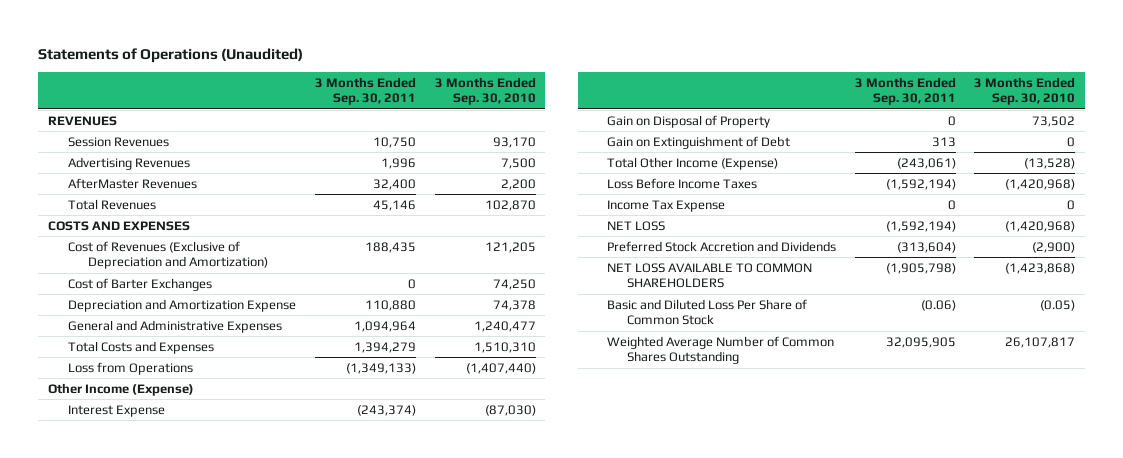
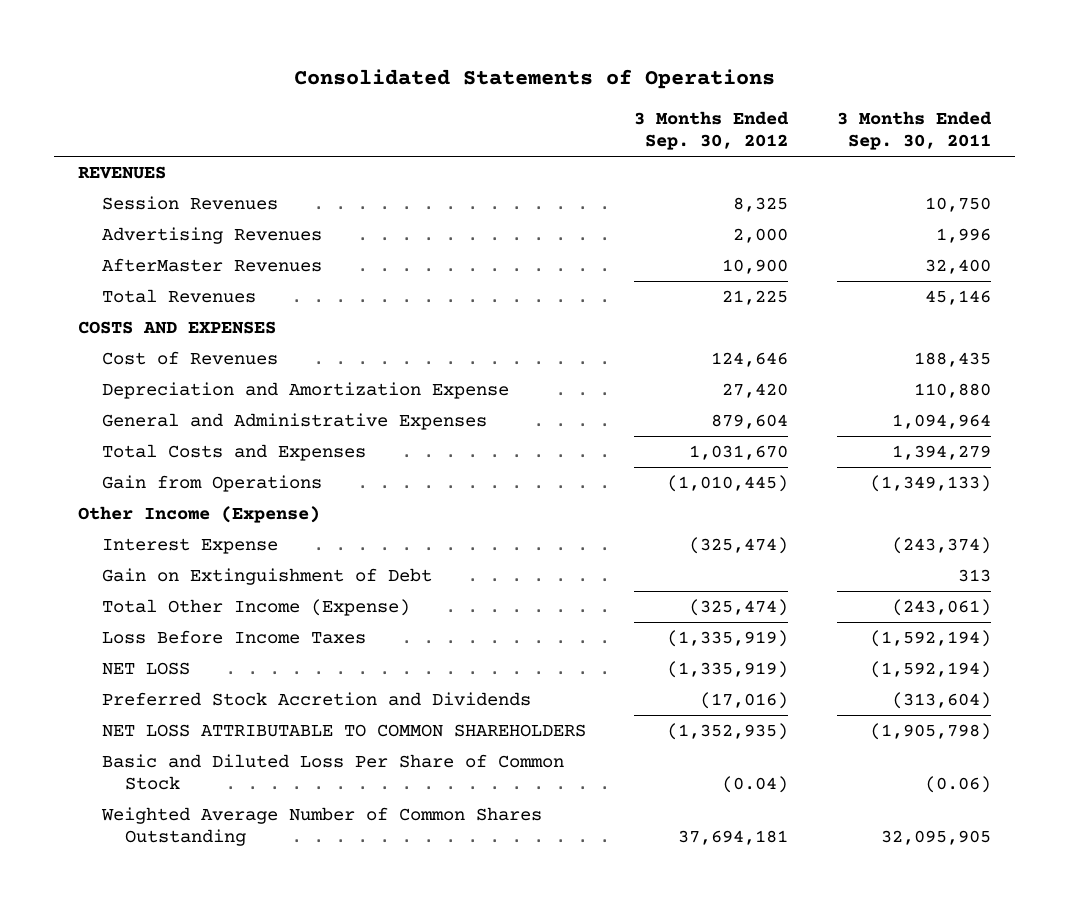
- Statements of Operations (Unaudited)
+ Consolidated Statements of Operations
- | 3 Months Ended Sep. 30, 2011 | 3 Months Ended Sep. 30, 2010
+ | 3 Months Ended Sep. 30, 2012 | 3 Months Ended Sep. 30, 2011
- Cost of Revenues (Exclusive of Depreciation and Amortization) | 188,435 | 121,205
- Cost of Barter Exchanges | 0 | 74,250
+ Cost of Revenues | 124,646 | 188,435
- Loss from Operations | (1,349,133) | (1,407,440)
+ Gain from Operations | (1,010,445) | (1,349,133)
- Gain on Disposal of Property | 0 | 73,502
- Income Tax Expense | 0 | 0
- NET LOSS AVAILABLE TO COMMON SHAREHOLDERS | (1,905,798) | (1,423,868)
+ NET LOSS ATTRIBUTABLE TO COMMON SHAREHOLDERS | (1,352,935) | (1,905,798)

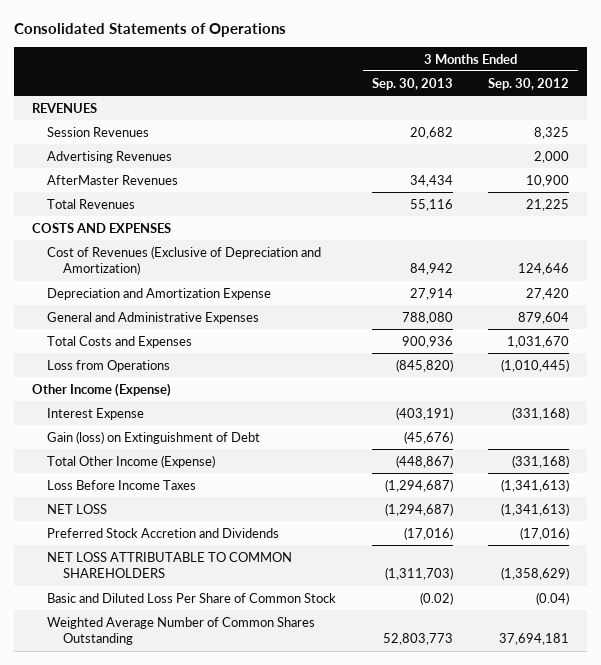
- | 3 Months Ended Sep. 30, 2012 | 3 Months Ended Sep. 30, 2011
+ | 3 Months Ended Sep. 30, 2013 | 3 Months Ended Sep. 30, 2012
- Cost of Revenues | 124,646 | 188,435
+ Cost of Revenues (Exclusive of Depreciation and Amortization) | 84,942 | 124,646
- Gain from Operations | (1,010,445) | (1,349,133)
+ Loss from Operations | (845,820) | (1,010,445)
- Interest Expense | (325,474) | (243,374)
- Gain on Extinguishment of Debt | | 313
- Total Other Income (Expense) | (325,474) | (243,061)
- Loss Before Income Taxes | (1,335,919) | (1,592,194)
- NET LOSS | (1,335,919) | (1,592,194)
+ Interest Expense | (403,191) | (331,168)
+ Gain (loss) on Extinguishment of Debt | (45,676) |
+ Total Other Income (Expense) | (448,867) | (331,168)
+ Loss Before Income Taxes | (1,294,687) | (1,341,613)
+ NET LOSS | (1,294,687) | (1,341,613)
- NET LOSS ATTRIBUTABLE TO COMMON SHAREHOLDERS | (1,352,935) | (1,905,798)
+ NET LOSS ATTRIBUTABLE TO COMMON SHAREHOLDERS | (1,311,703) | (1,358,629)

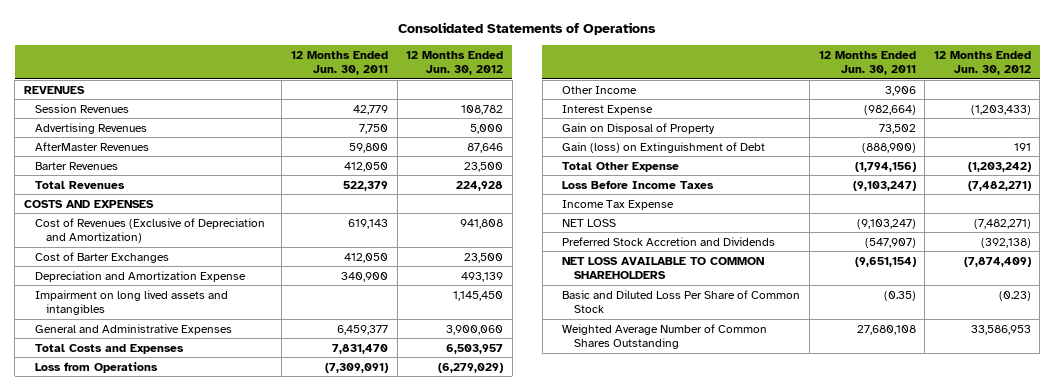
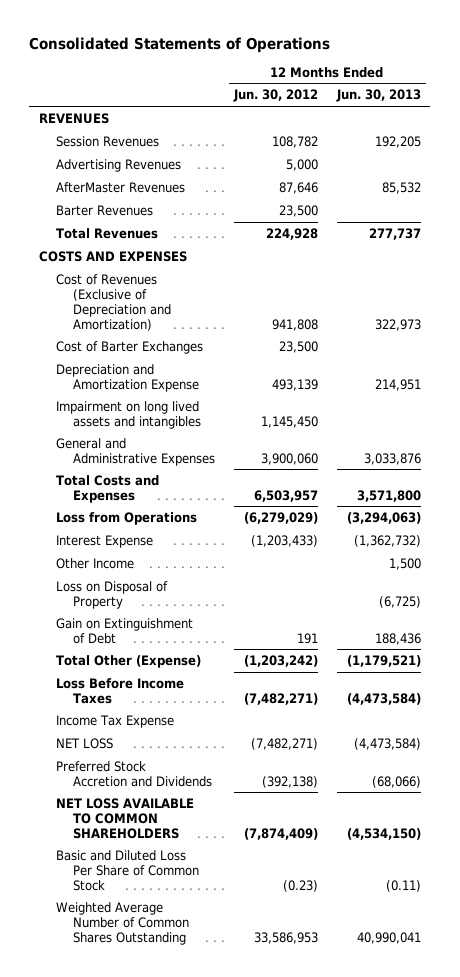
- | 12 Months Ended Jun. 30, 2011 | 12 Months Ended Jun. 30, 2012
+ | 12 Months Ended Jun. 30, 2012 | 12 Months Ended Jun. 30, 2013
- Gain on Disposal of Property | 73,502 |
- Gain (loss) on Extinguishment of Debt | (888,900) | 191
- Total Other Expense | (1,794,156) | (1,203,242)
moved down: Other Income | | 1,500
+ Loss on Disposal of Property | | (6,725)
+ Gain on Extinguishment of Debt | 191 | 188,436
+ Total Other (Expense) | (1,203,242) | (1,179,521)

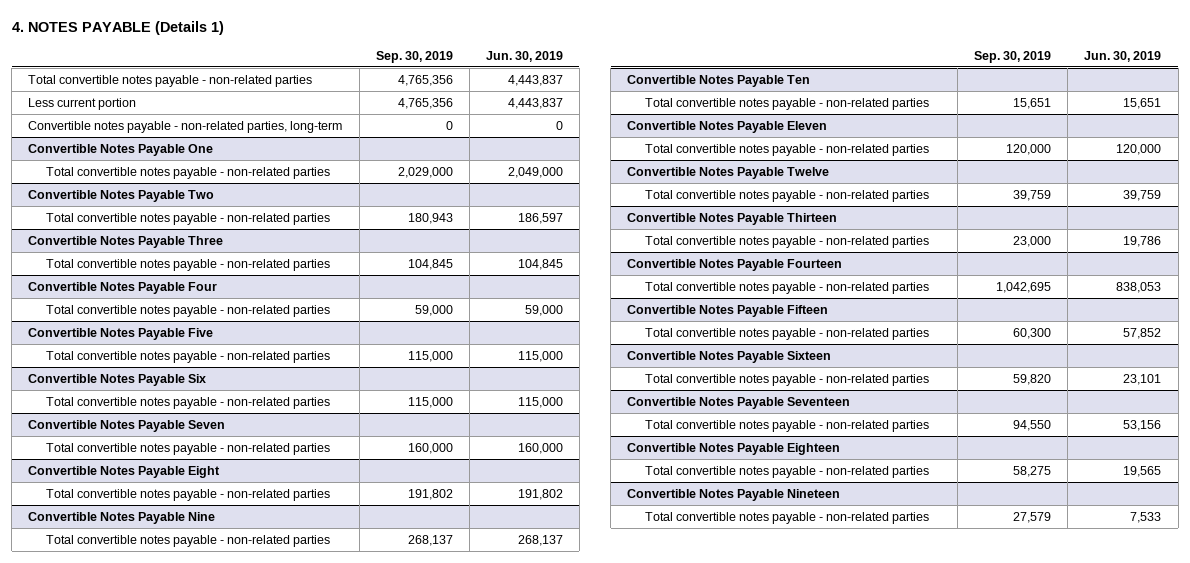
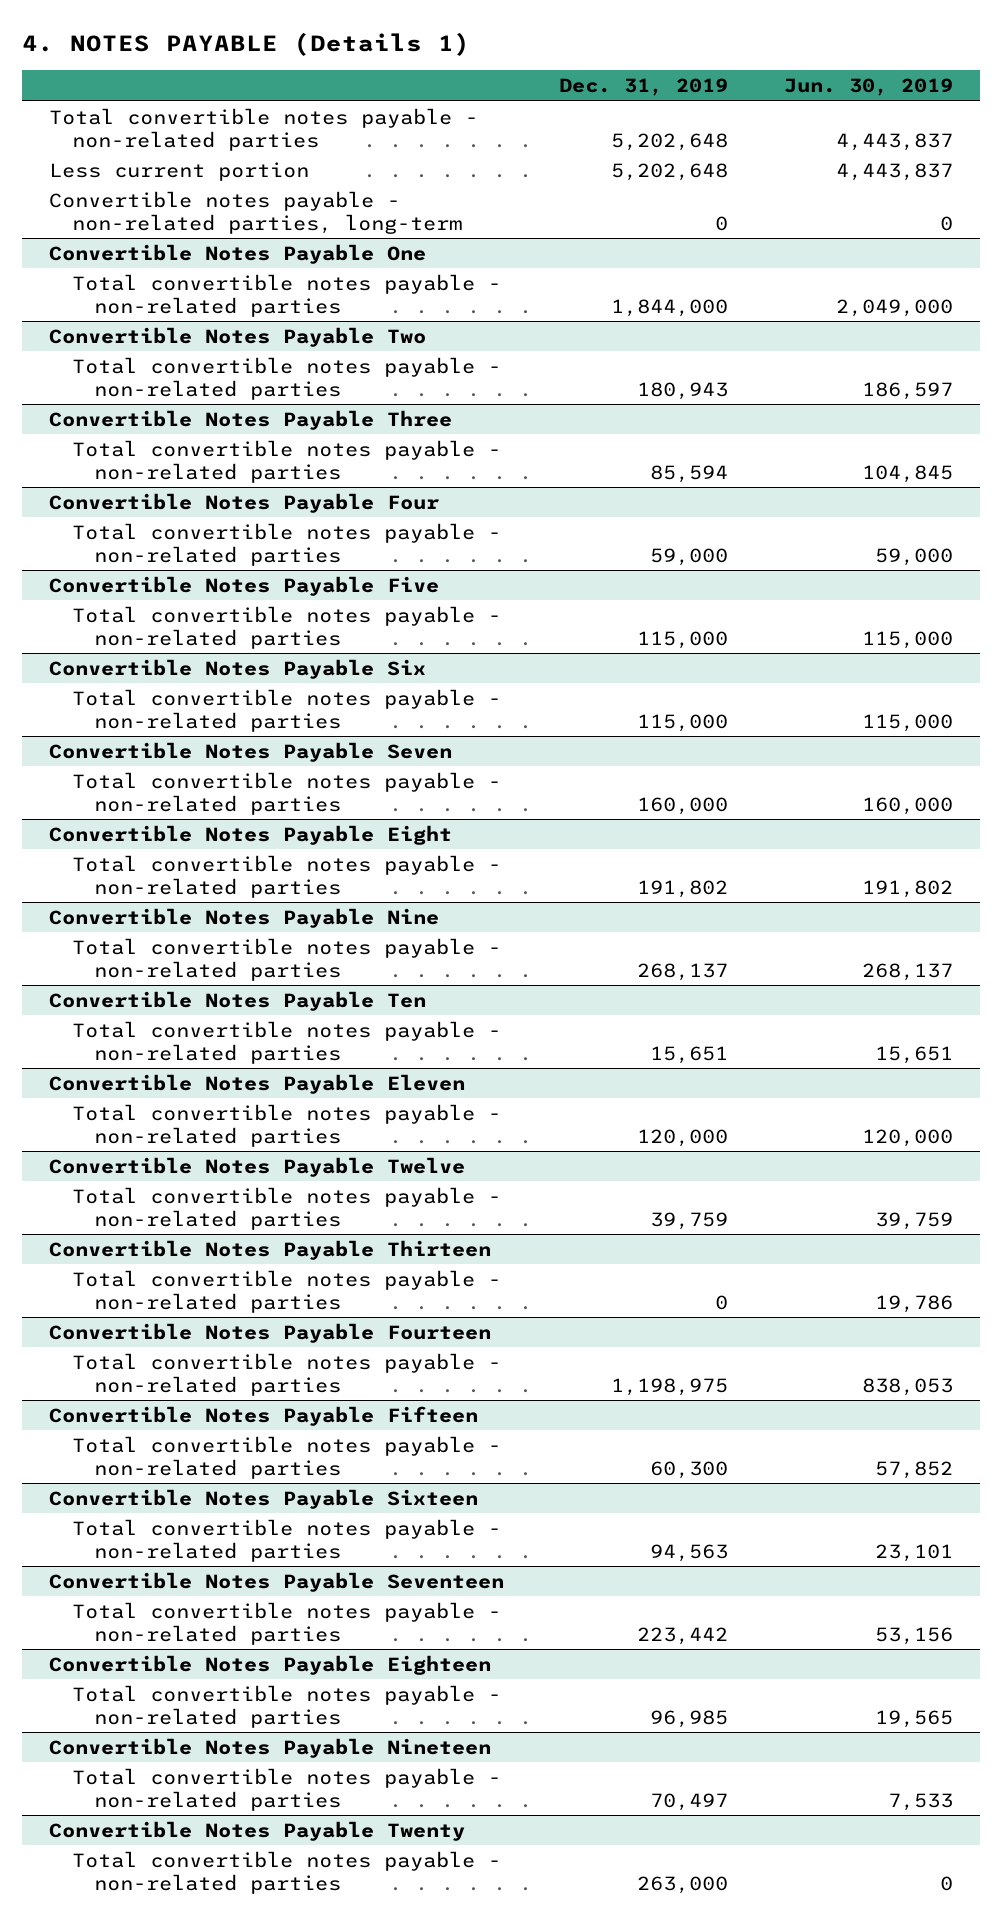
- | Sep. 30, 2019 | Jun. 30, 2019
+ | Dec. 31, 2019 | Jun. 30, 2019
+ Convertible Notes Payable Twenty
+ Total convertible notes payable - non-related parties | 263,000 | 0

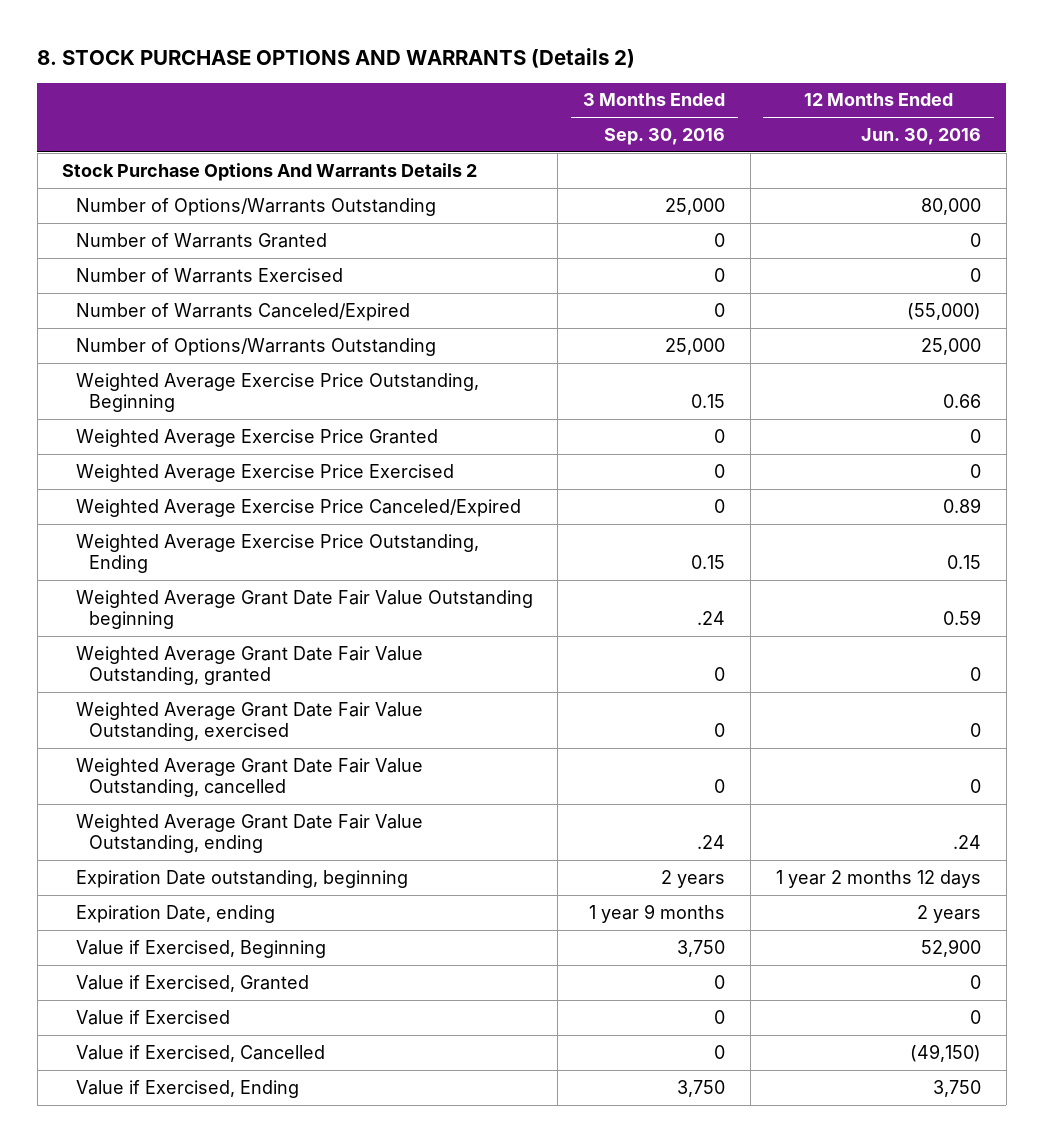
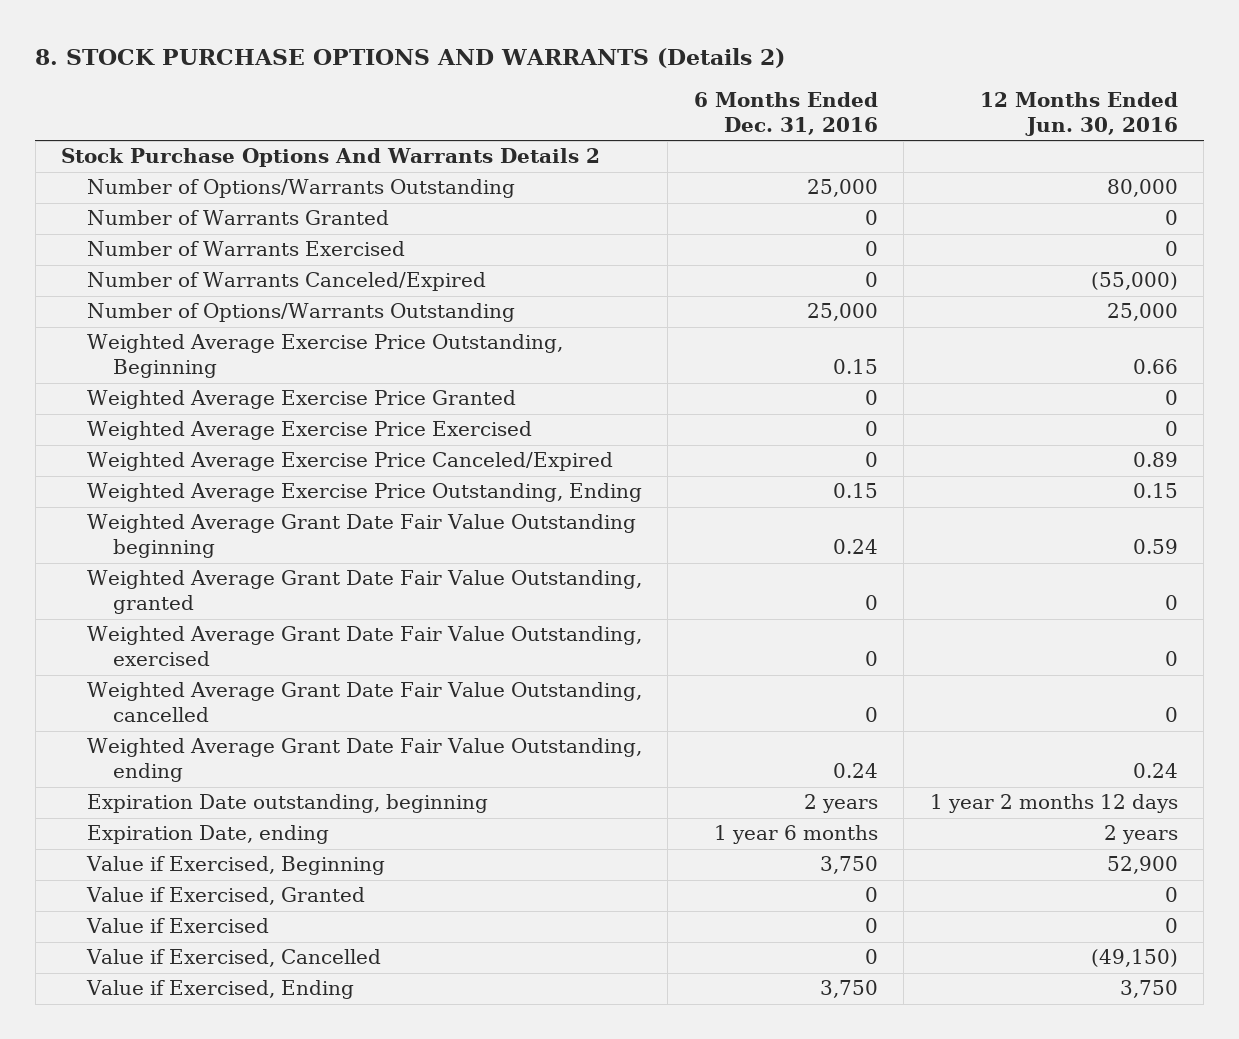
- | 3 Months Ended Sep. 30, 2016 | 12 Months Ended Jun. 30, 2016
+ | 6 Months Ended Dec. 31, 2016 | 12 Months Ended Jun. 30, 2016
- Weighted Average Grant Date Fair Value Outstanding, ending | .24 | .24
+ Weighted Average Grant Date Fair Value Outstanding, ending | 0.24 | 0.24

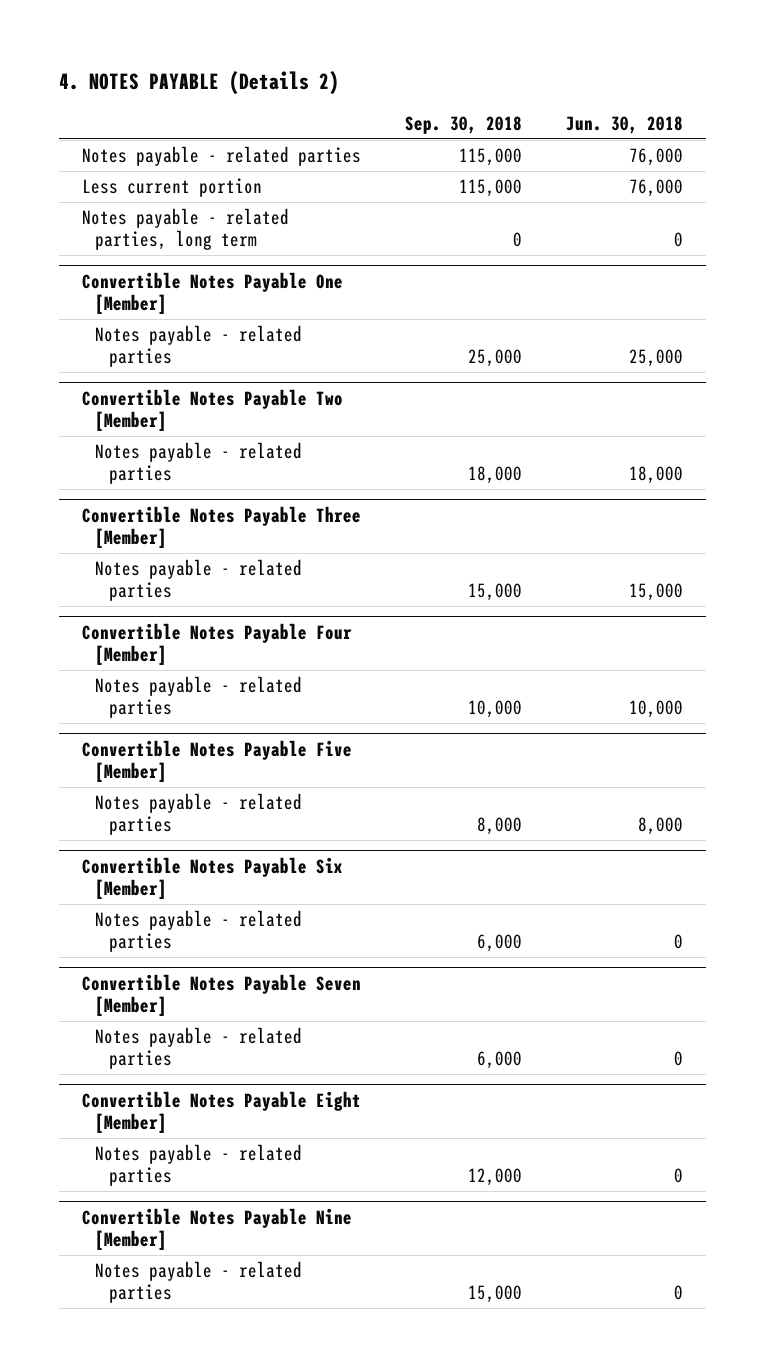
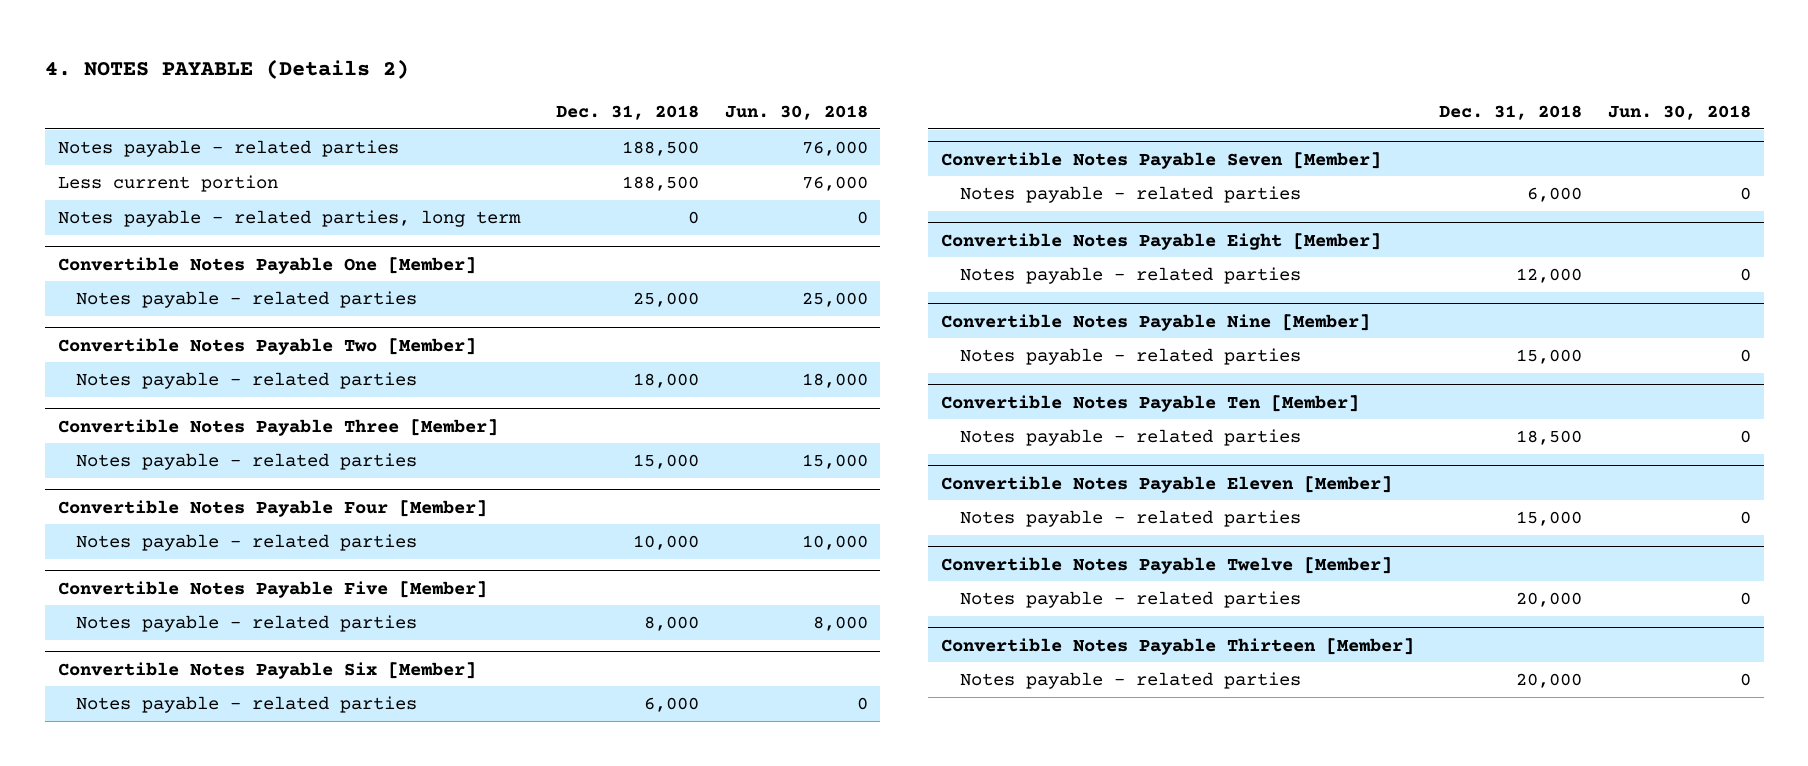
- | Sep. 30, 2018 | Jun. 30, 2018
+ | Dec. 31, 2018 | Jun. 30, 2018
+ Convertible Notes Payable Ten [Member]
+ Notes payable - related parties | 18,500 | 0
+ Convertible Notes Payable Eleven [Member]
+ Notes payable - related parties | 15,000 | 0
+ Convertible Notes Payable Twelve [Member]
+ Notes payable - related parties | 20,000 | 0
+ Convertible Notes Payable Thirteen [Member]
+ Notes payable - related parties | 20,000 | 0

